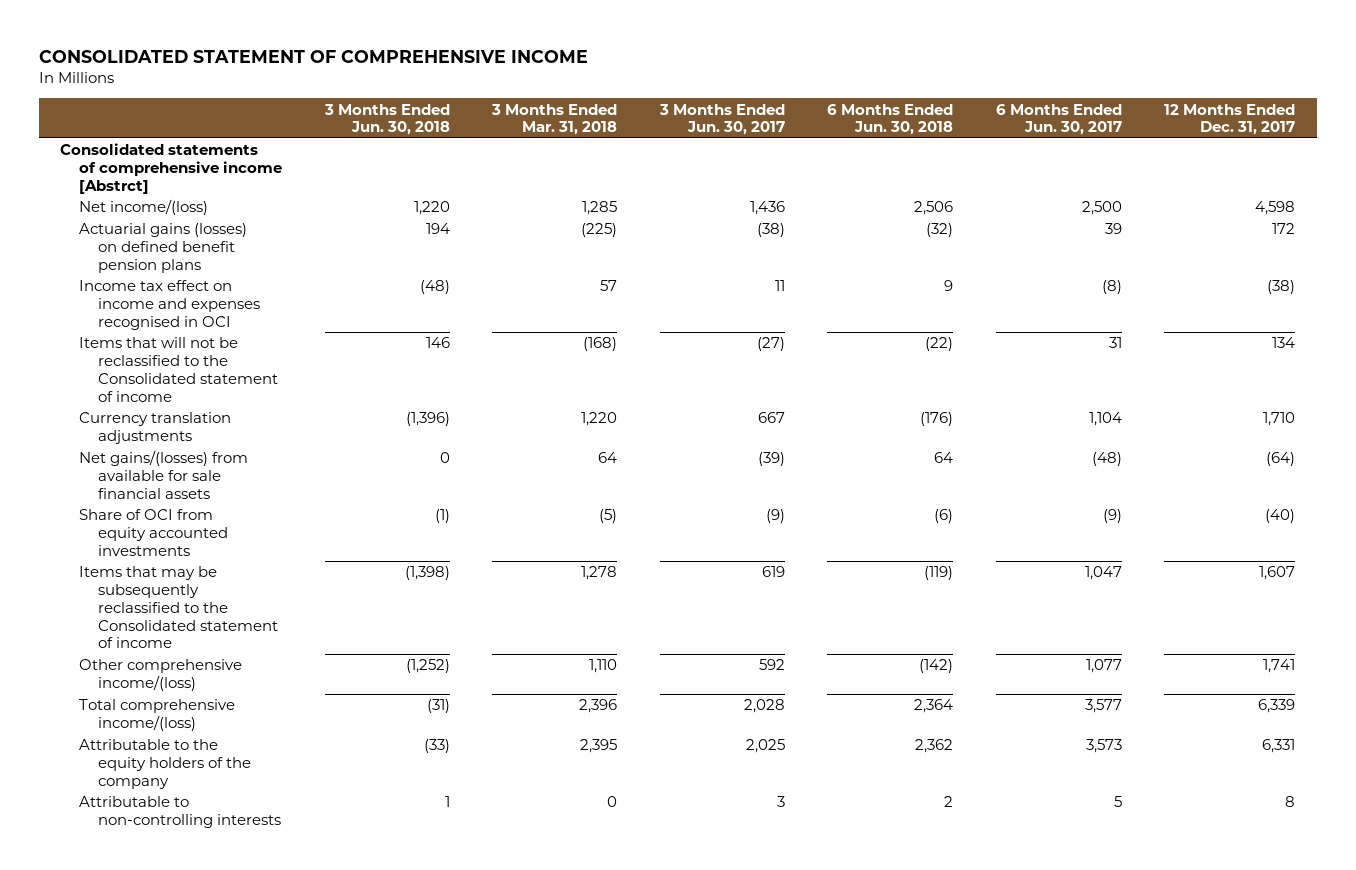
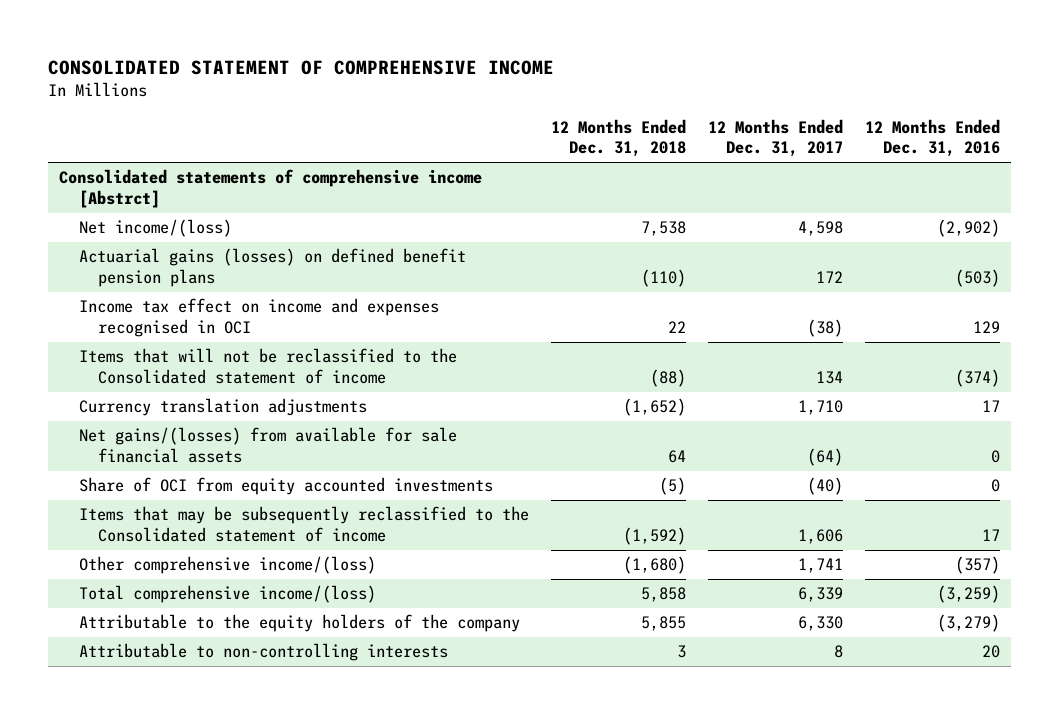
- | 3 Months Ended Jun. 30, 2018 | 3 Months Ended Mar. 31, 2018 | 3 Months Ended Jun. 30, 2017 | 6 Months Ended Jun. 30, 2018 | 6 Months Ended Jun. 30, 2017 | 12 Months Ended Dec. 31, 2017
+ | 12 Months Ended Dec. 31, 2018 | 12 Months Ended Dec. 31, 2017 | 12 Months Ended Dec. 31, 2016
- Items that may be subsequently reclassified to the Consolidated statement of income | (1,398) | 1,278 | 619 | (119) | 1,047 | 1,607
+ Items that may be subsequently reclassified to the Consolidated statement of income | (1,592) | 1,606 | 17
- Attributable to the equity holders of the company | (33) | 2,395 | 2,025 | 2,362 | 3,573 | 6,331
+ Attributable to the equity holders of the company | 5,855 | 6,330 | (3,279)

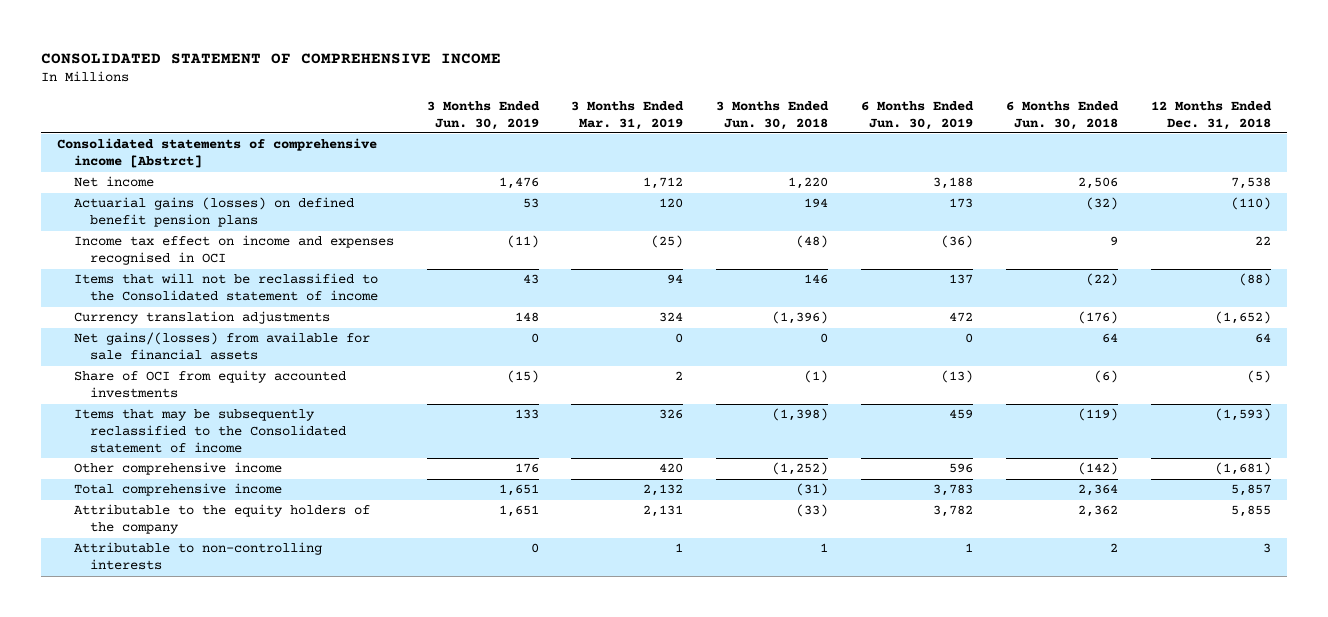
- | 12 Months Ended Dec. 31, 2018 | 12 Months Ended Dec. 31, 2017 | 12 Months Ended Dec. 31, 2016
+ | 3 Months Ended Jun. 30, 2019 | 3 Months Ended Mar. 31, 2019 | 3 Months Ended Jun. 30, 2018 | 6 Months Ended Jun. 30, 2019 | 6 Months Ended Jun. 30, 2018 | 12 Months Ended Dec. 31, 2018
- Net income/(loss) | 7,538 | 4,598 | (2,902)
+ Net income | 1,476 | 1,712 | 1,220 | 3,188 | 2,506 | 7,538
- Items that may be subsequently reclassified to the Consolidated statement of income | (1,592) | 1,606 | 17
- Other comprehensive income/(loss) | (1,680) | 1,741 | (357)
- Total comprehensive income/(loss) | 5,858 | 6,339 | (3,259)
+ Items that may be subsequently reclassified to the Consolidated statement of income | 133 | 326 | (1,398) | 459 | (119) | (1,593)
+ Other comprehensive income | 176 | 420 | (1,252) | 596 | (142) | (1,681)
+ Total comprehensive income | 1,651 | 2,132 | (31) | 3,783 | 2,364 | 5,857

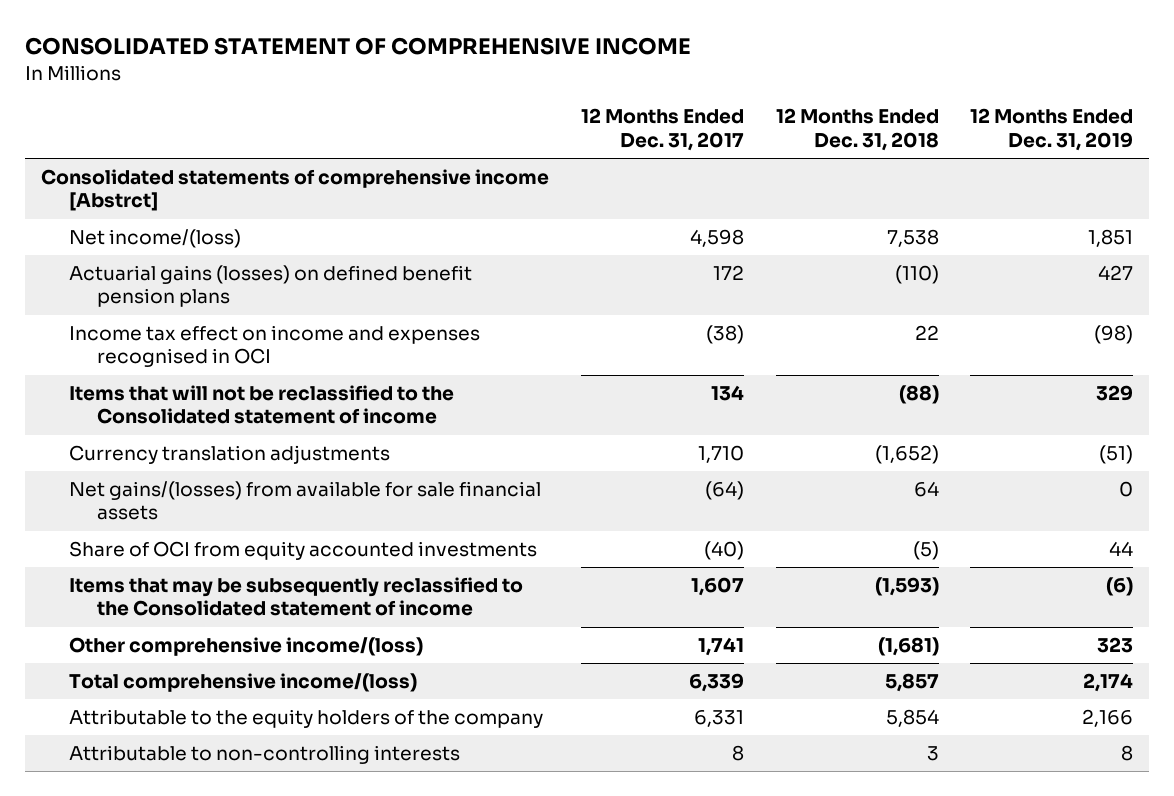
- | 3 Months Ended Jun. 30, 2019 | 3 Months Ended Mar. 31, 2019 | 3 Months Ended Jun. 30, 2018 | 6 Months Ended Jun. 30, 2019 | 6 Months Ended Jun. 30, 2018 | 12 Months Ended Dec. 31, 2018
+ | 12 Months Ended Dec. 31, 2017 | 12 Months Ended Dec. 31, 2018 | 12 Months Ended Dec. 31, 2019
- Net income | 1,476 | 1,712 | 1,220 | 3,188 | 2,506 | 7,538
+ Net income/(loss) | 4,598 | 7,538 | 1,851
- Other comprehensive income | 176 | 420 | (1,252) | 596 | (142) | (1,681)
- Total comprehensive income | 1,651 | 2,132 | (31) | 3,783 | 2,364 | 5,857
- Attributable to the equity holders of the company | 1,651 | 2,131 | (33) | 3,782 | 2,362 | 5,855
+ Other comprehensive income/(loss) | 1,741 | (1,681) | 323
+ Total comprehensive income/(loss) | 6,339 | 5,857 | 2,174
+ Attributable to the equity holders of the company | 6,331 | 5,854 | 2,166

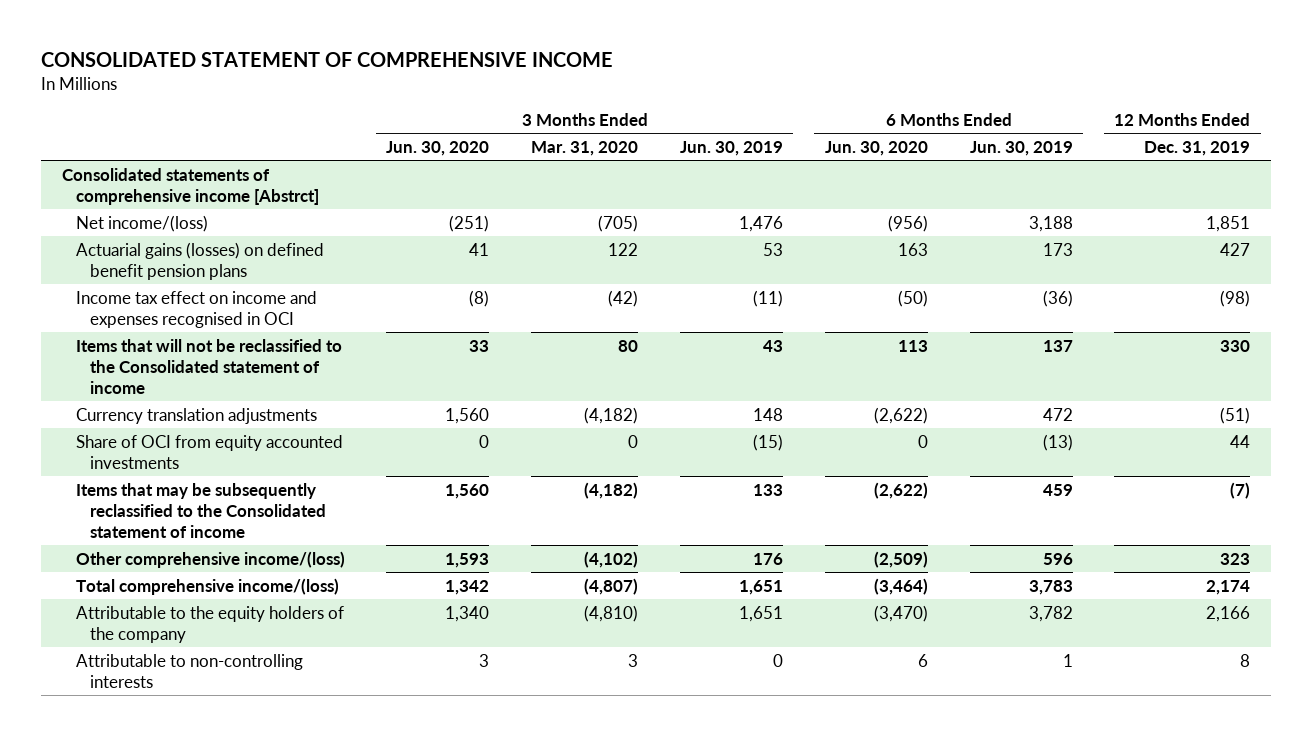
- | 12 Months Ended Dec. 31, 2017 | 12 Months Ended Dec. 31, 2018 | 12 Months Ended Dec. 31, 2019
+ | 3 Months Ended Jun. 30, 2020 | 3 Months Ended Mar. 31, 2020 | 3 Months Ended Jun. 30, 2019 | 6 Months Ended Jun. 30, 2020 | 6 Months Ended Jun. 30, 2019 | 12 Months Ended Dec. 31, 2019
- Items that will not be reclassified to the Consolidated statement of income | 134 | (88) | 329
+ Items that will not be reclassified to the Consolidated statement of income | 33 | 80 | 43 | 113 | 137 | 330
- Net gains/(losses) from available for sale financial assets | (64) | 64 | 0
- Items that may be subsequently reclassified to the Consolidated statement of income | 1,607 | (1,593) | (6)
+ Items that may be subsequently reclassified to the Consolidated statement of income | 1,560 | (4,182) | 133 | (2,622) | 459 | (7)

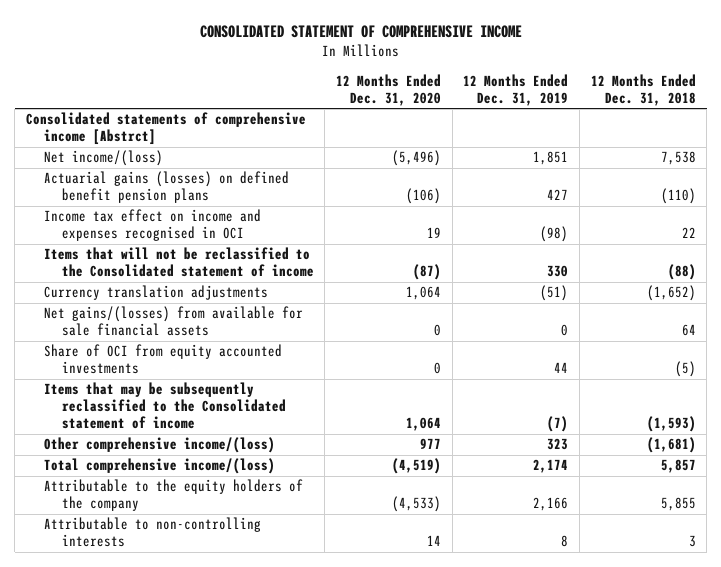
- | 3 Months Ended Jun. 30, 2020 | 3 Months Ended Mar. 31, 2020 | 3 Months Ended Jun. 30, 2019 | 6 Months Ended Jun. 30, 2020 | 6 Months Ended Jun. 30, 2019 | 12 Months Ended Dec. 31, 2019
+ | 12 Months Ended Dec. 31, 2020 | 12 Months Ended Dec. 31, 2019 | 12 Months Ended Dec. 31, 2018
+ Net gains/(losses) from available for sale financial assets | 0 | 0 | 64

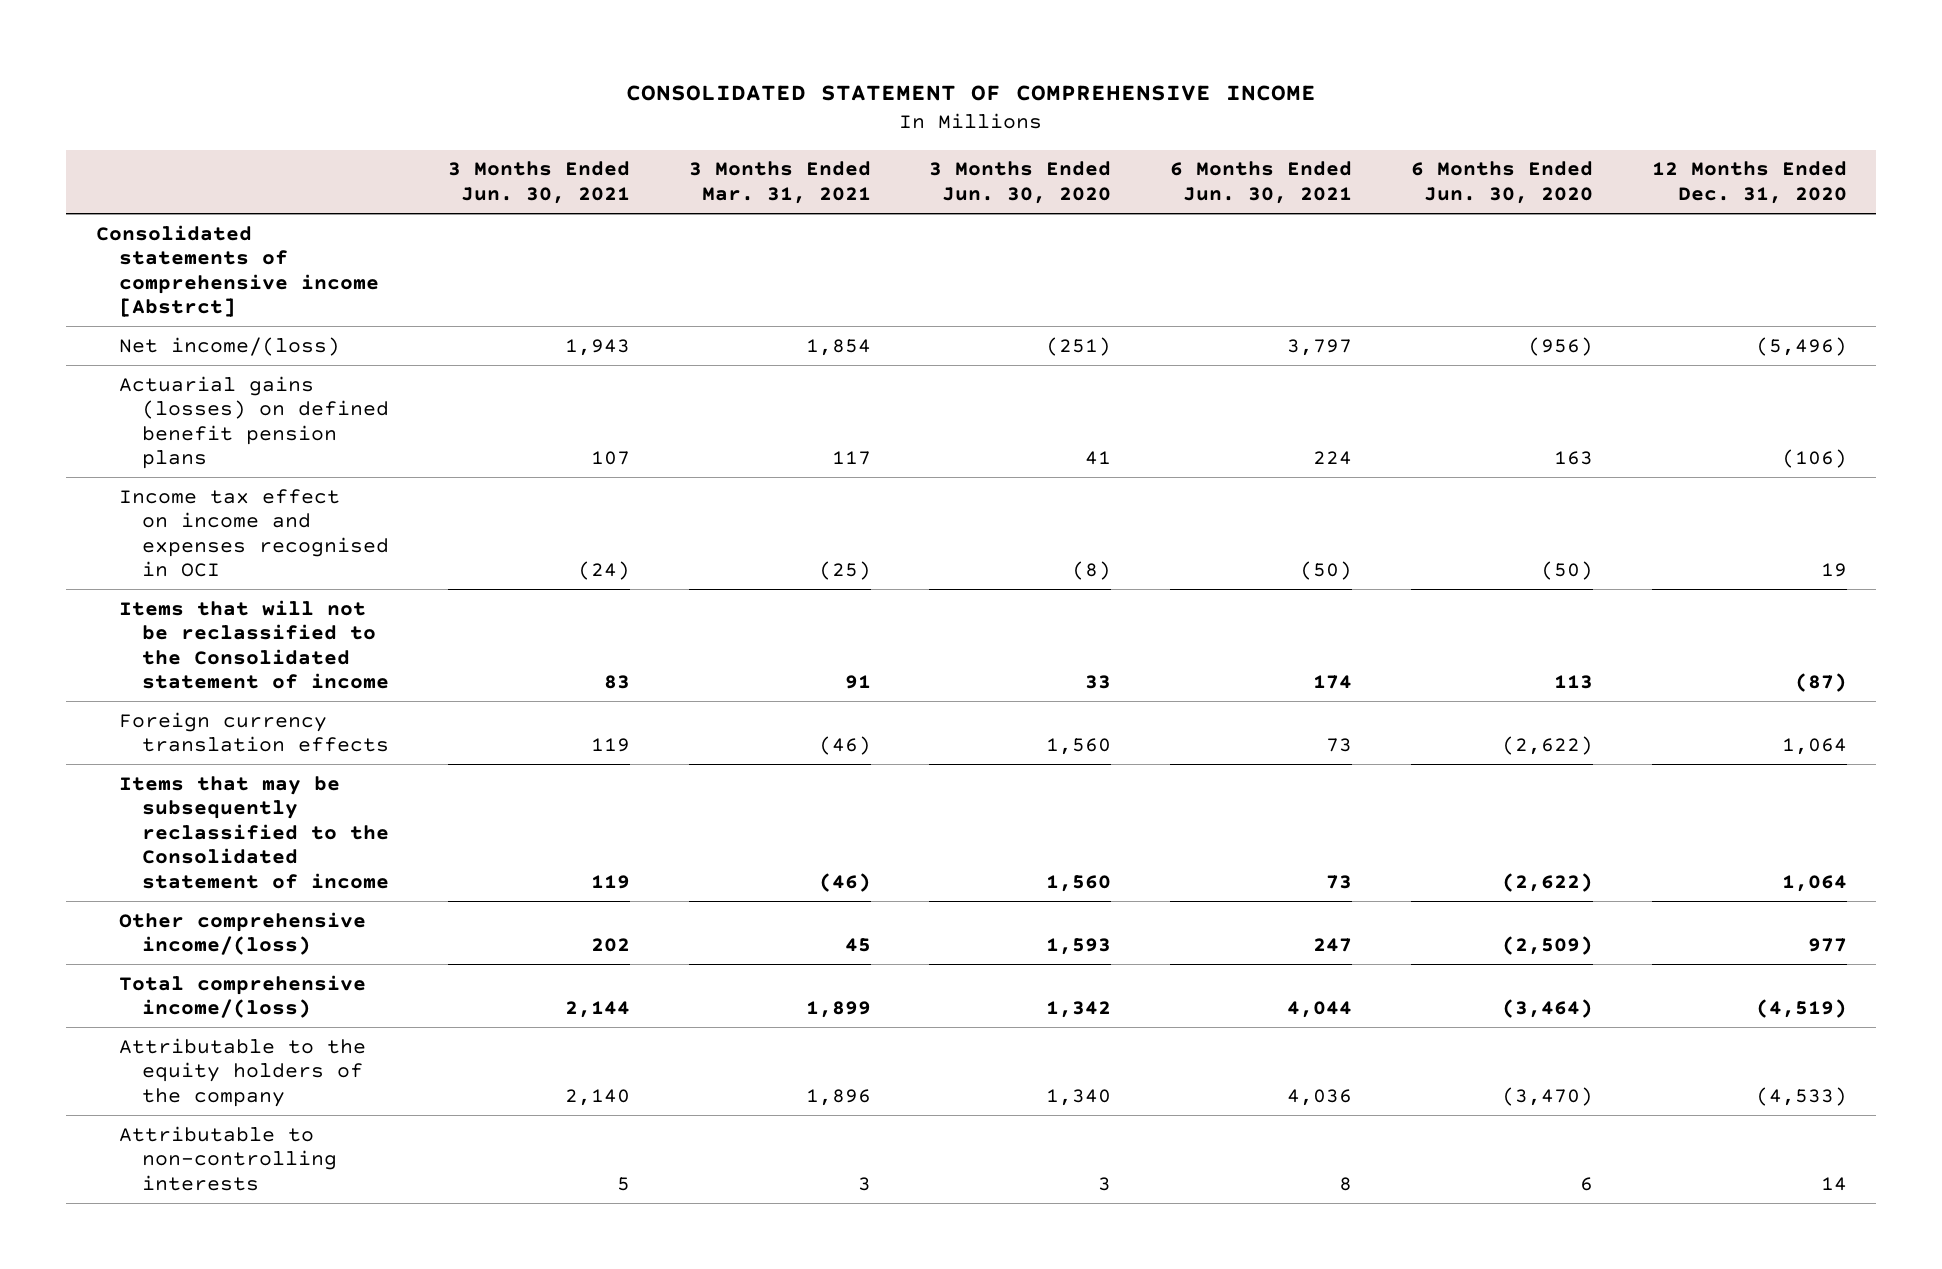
- | 12 Months Ended Dec. 31, 2020 | 12 Months Ended Dec. 31, 2019 | 12 Months Ended Dec. 31, 2018
+ | 3 Months Ended Jun. 30, 2021 | 3 Months Ended Mar. 31, 2021 | 3 Months Ended Jun. 30, 2020 | 6 Months Ended Jun. 30, 2021 | 6 Months Ended Jun. 30, 2020 | 12 Months Ended Dec. 31, 2020
- Currency translation adjustments | 1,064 | (51) | (1,652)
- Net gains/(losses) from available for sale financial assets | 0 | 0 | 64
- Share of OCI from equity accounted investments | 0 | 44 | (5)
+ Foreign currency translation effects | 119 | (46) | 1,560 | 73 | (2,622) | 1,064

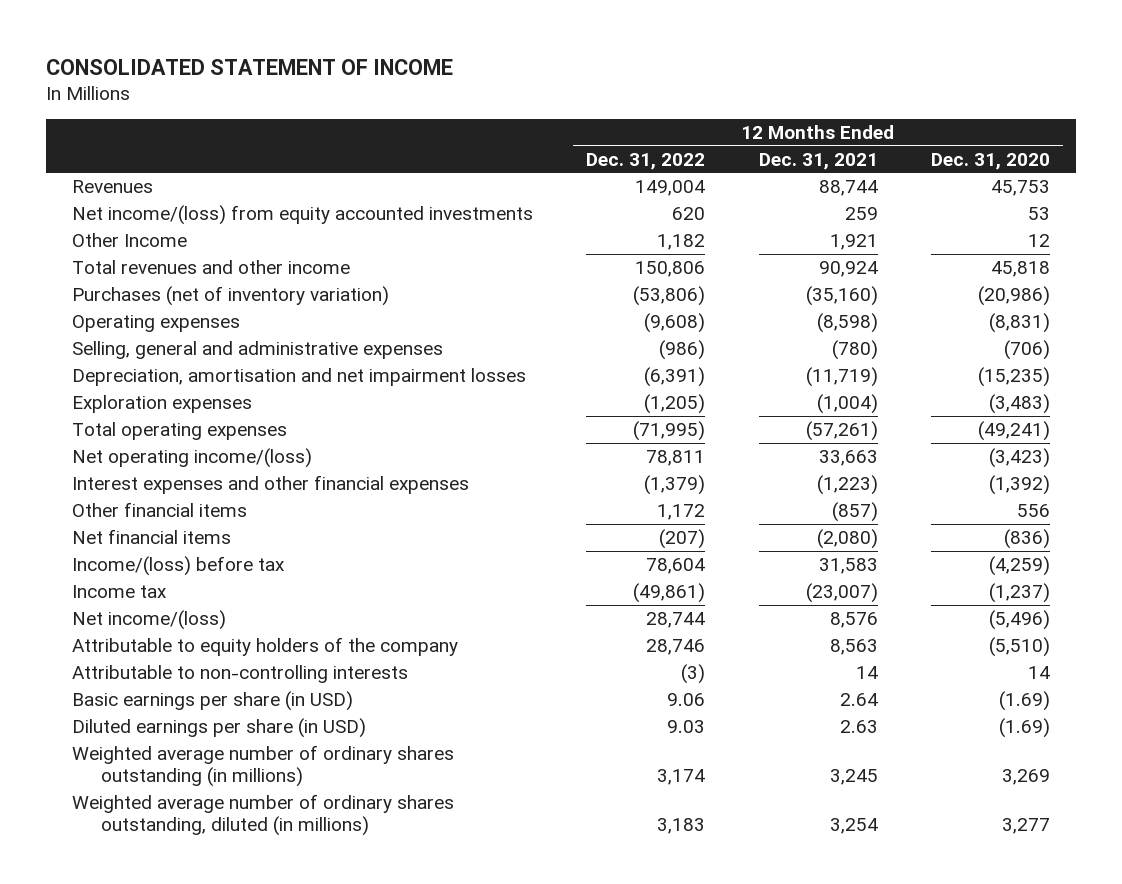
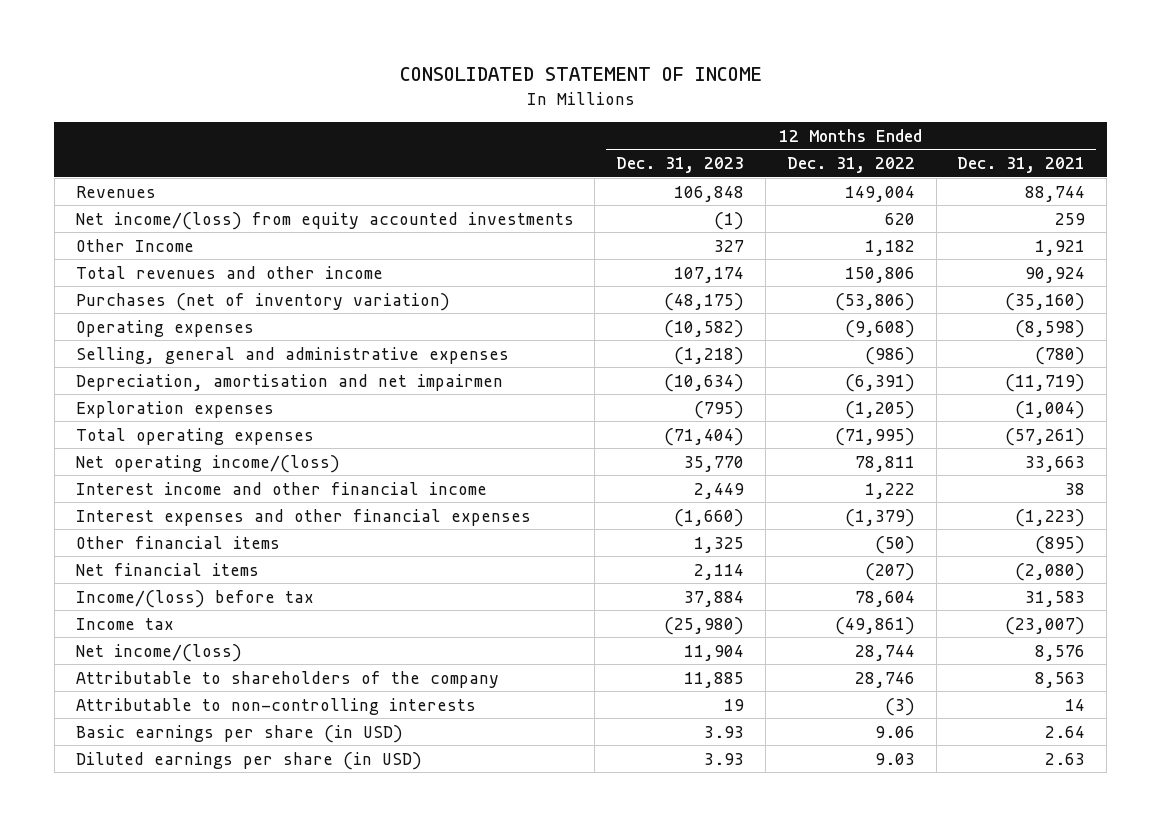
- | 12 Months Ended Dec. 31, 2022 | 12 Months Ended Dec. 31, 2021 | 12 Months Ended Dec. 31, 2020
+ | 12 Months Ended Dec. 31, 2023 | 12 Months Ended Dec. 31, 2022 | 12 Months Ended Dec. 31, 2021
- Depreciation, amortisation and net impairment losses | (6,391) | (11,719) | (15,235)
+ Depreciation, amortisation and net impairmen | (10,634) | (6,391) | (11,719)
+ Interest income and other financial income | 2,449 | 1,222 | 38
- Other financial items | 1,172 | (857) | 556
+ Other financial items | 1,325 | (50) | (895)
- Attributable to equity holders of the company | 28,746 | 8,563 | (5,510)
+ Attributable to shareholders of the company | 11,885 | 28,746 | 8,563
- Weighted average number of ordinary shares outstanding (in millions) | 3,174 | 3,245 | 3,269
- Weighted average number of ordinary shares outstanding, diluted (in millions) | 3,183 | 3,254 | 3,277

